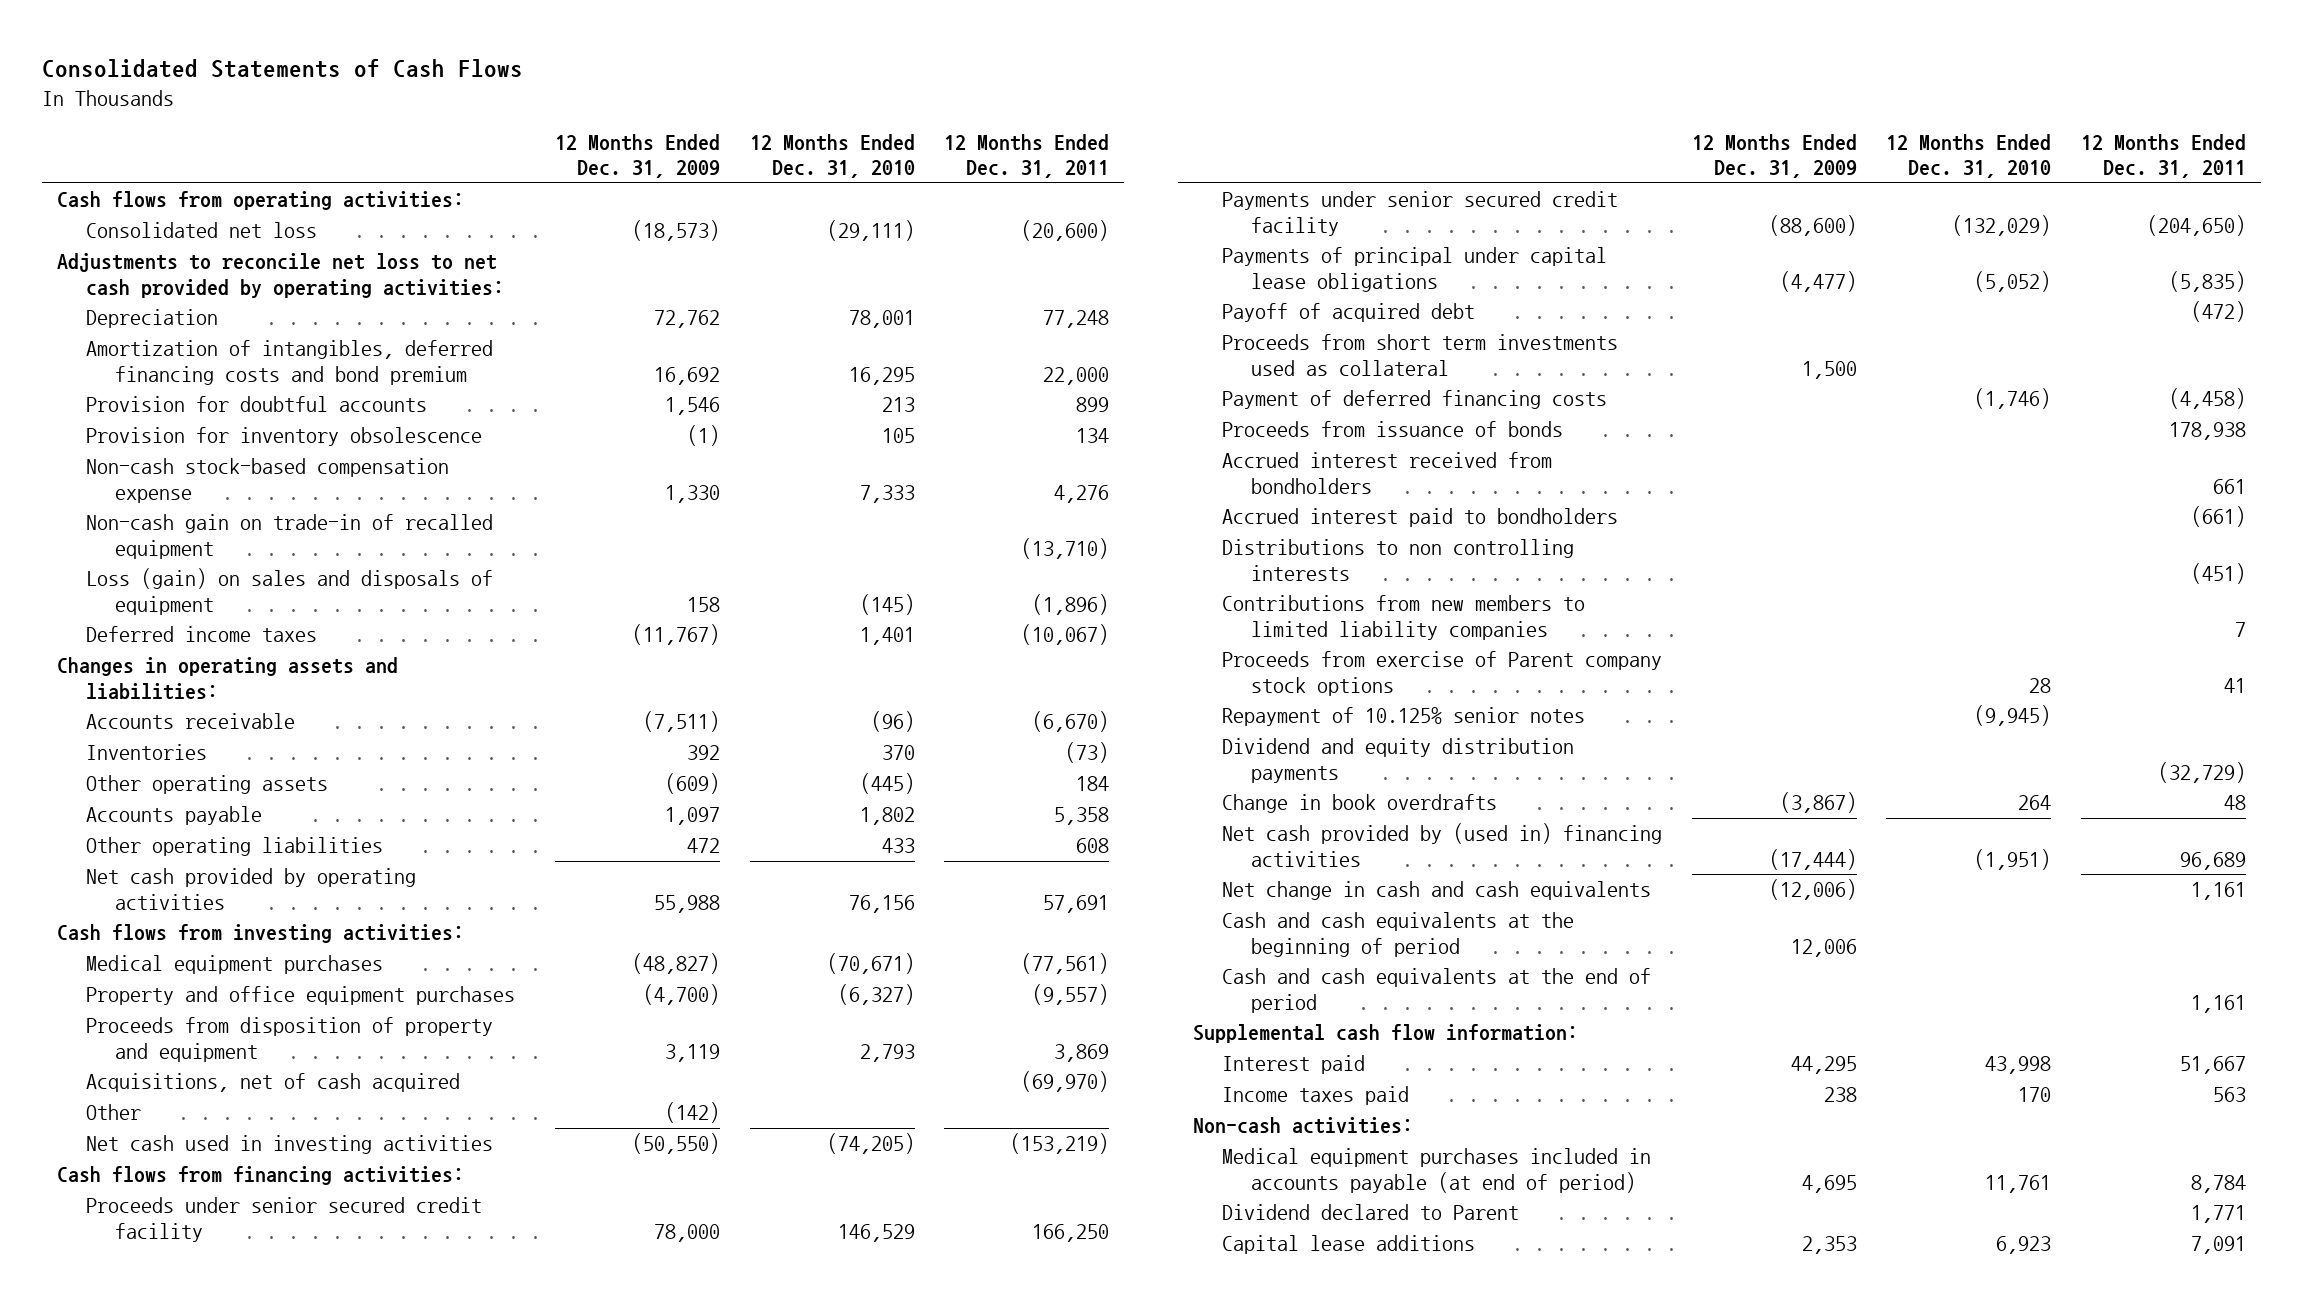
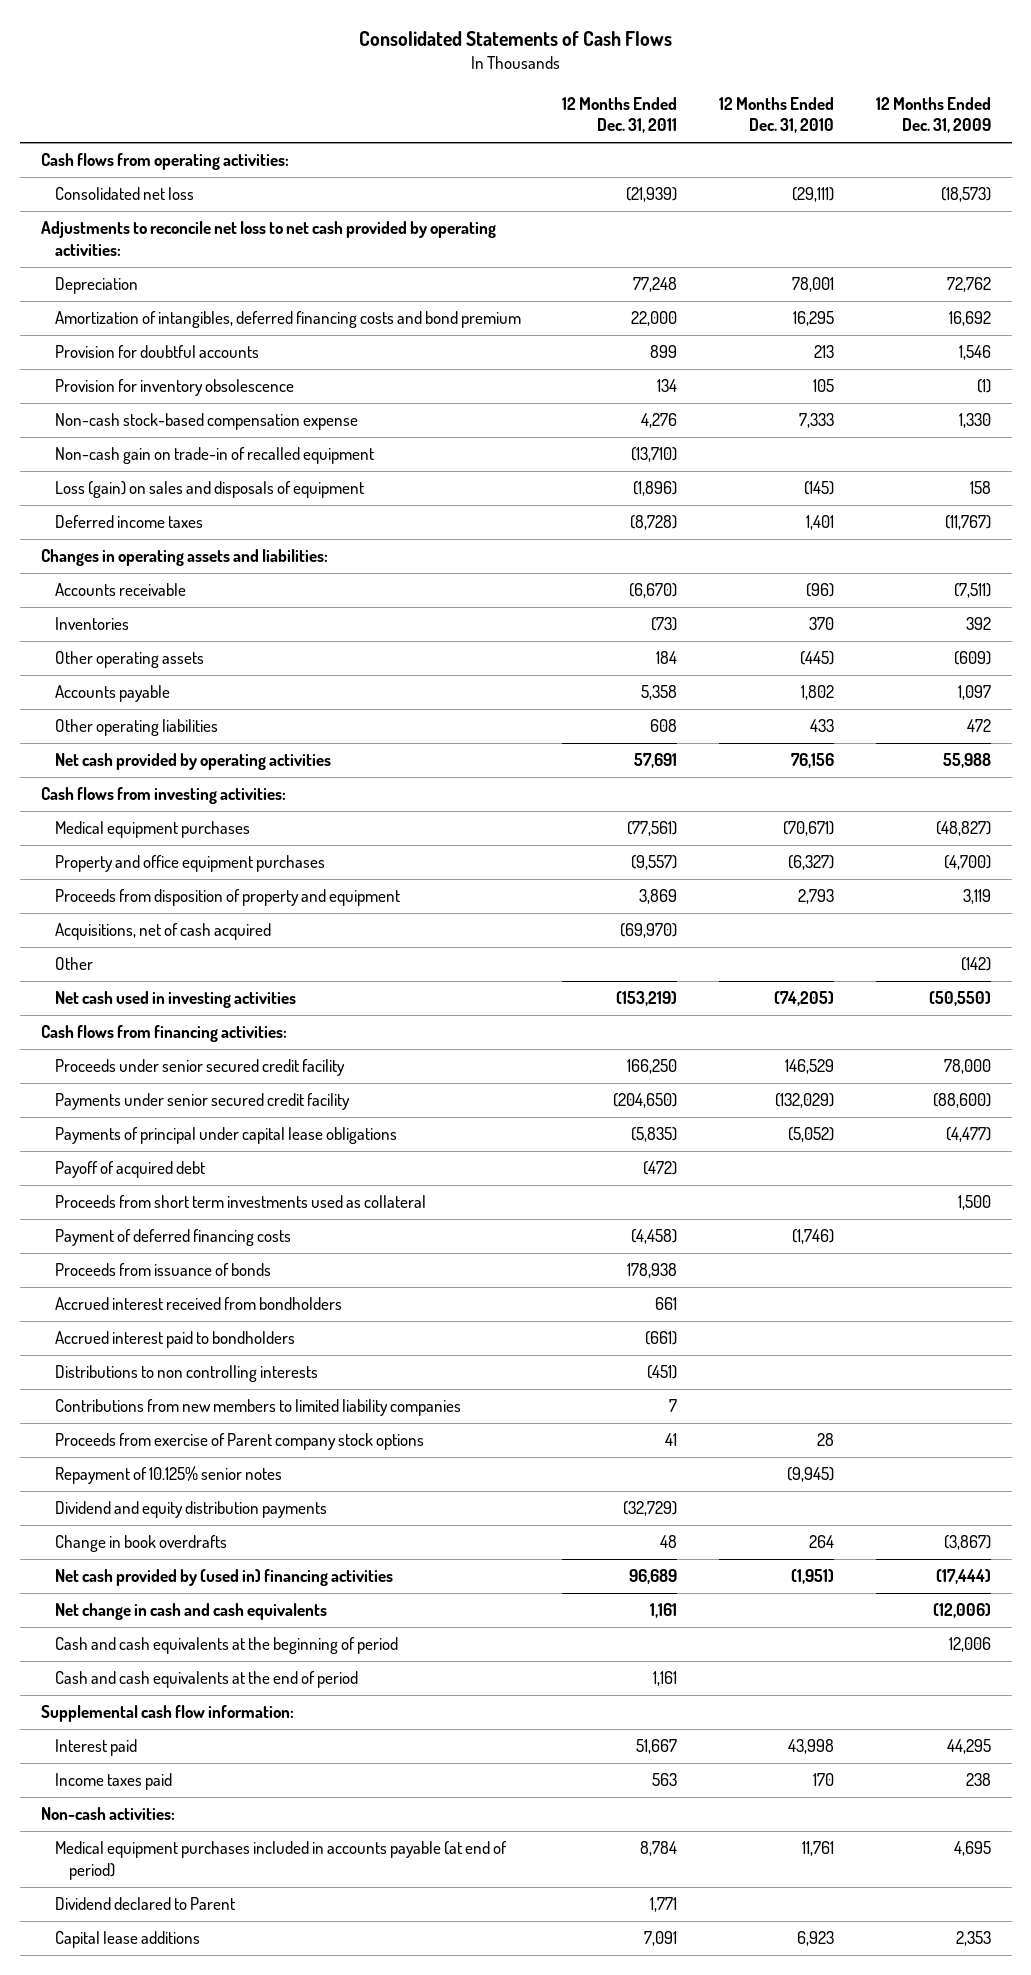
- | 12 Months Ended Dec. 31, 2009 | 12 Months Ended Dec. 31, 2010 | 12 Months Ended Dec. 31, 2011
+ | 12 Months Ended Dec. 31, 2011 | 12 Months Ended Dec. 31, 2010 | 12 Months Ended Dec. 31, 2009
- Consolidated net loss | (18,573) | (29,111) | (20,600)
+ Consolidated net loss | (21,939) | (29,111) | (18,573)
- Deferred income taxes | (11,767) | 1,401 | (10,067)
+ Deferred income taxes | (8,728) | 1,401 | (11,767)

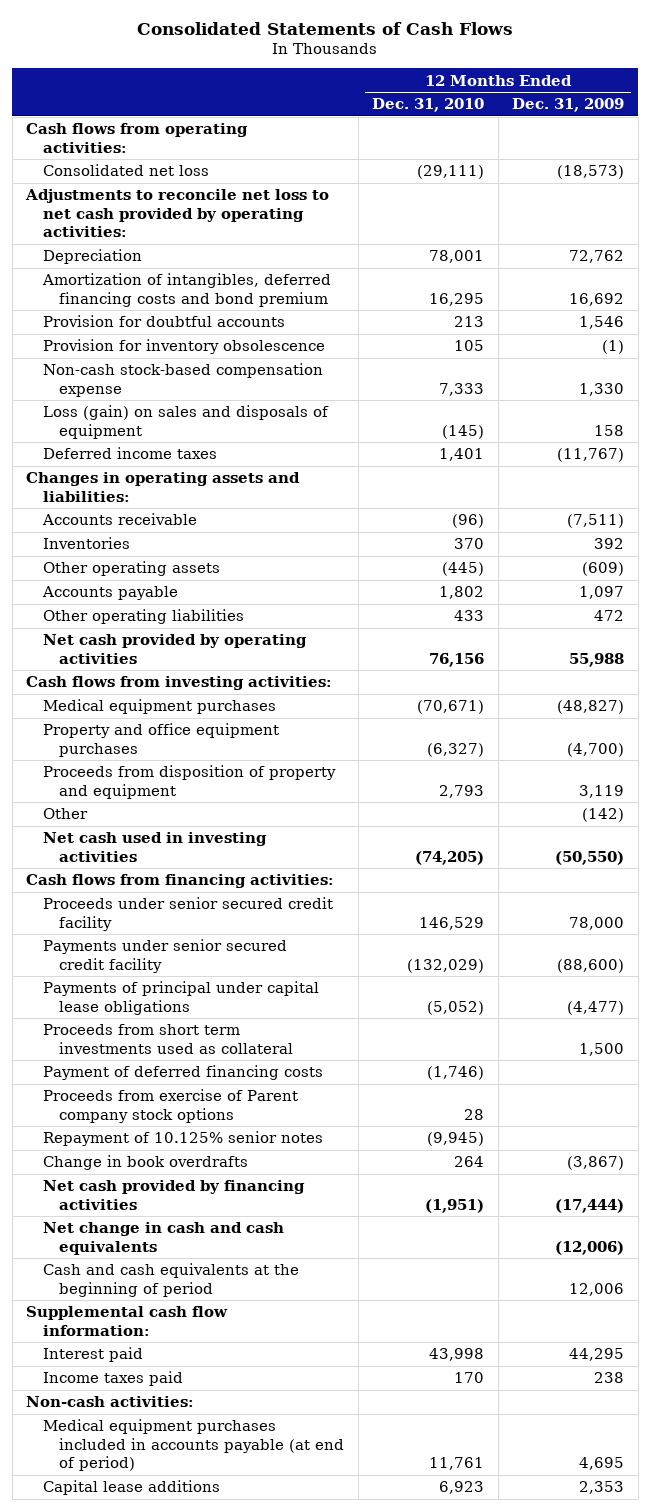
- | 12 Months Ended Dec. 31, 2011 | 12 Months Ended Dec. 31, 2010 | 12 Months Ended Dec. 31, 2009
+ | 12 Months Ended Dec. 31, 2010 | 12 Months Ended Dec. 31, 2009
- Non-cash gain on trade-in of recalled equipment | (13,710) | |
- Acquisitions, net of cash acquired | (69,970) | |
- Payoff of acquired debt | (472) | |
- Proceeds from issuance of bonds | 178,938 | |
- Accrued interest received from bondholders | 661 | |
- Accrued interest paid to bondholders | (661) | |
- Distributions to non controlling interests | (451) | |
- Contributions from new members to limited liability companies | 7 | |
- Dividend and equity distribution payments | (32,729) | |
- Net cash provided by (used in) financing activities | 96,689 | (1,951) | (17,444)
+ Net cash provided by financing activities | (1,951) | (17,444)
- Cash and cash equivalents at the end of period | 1,161 | |
- Dividend declared to Parent | 1,771 | |

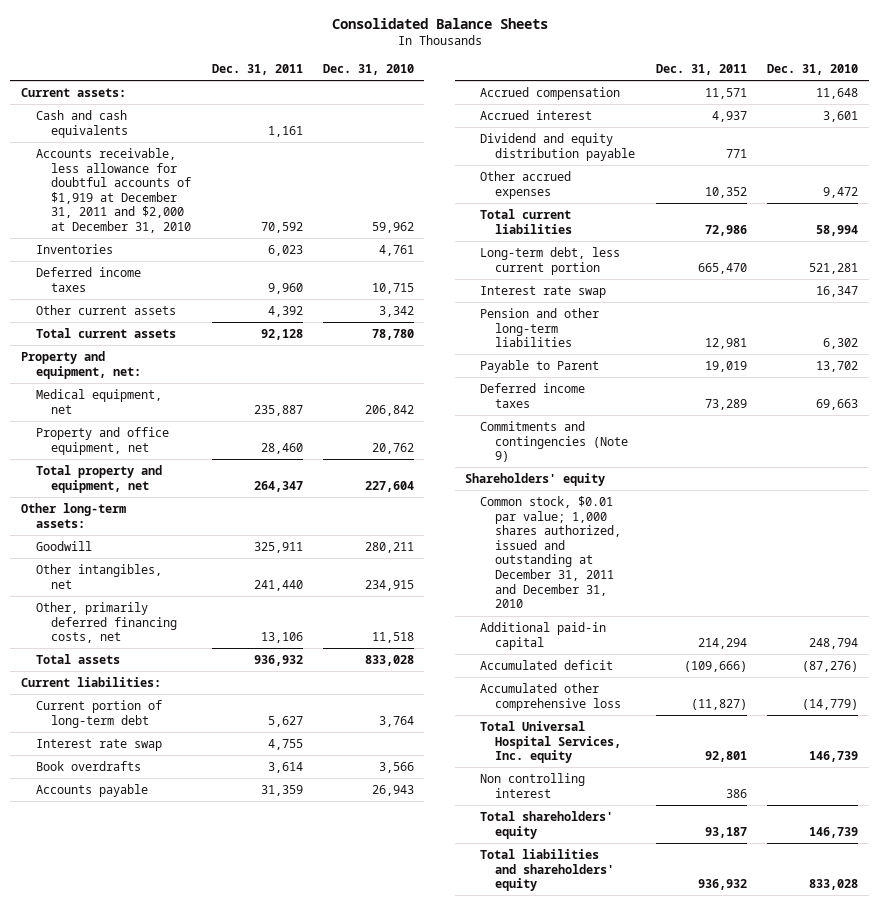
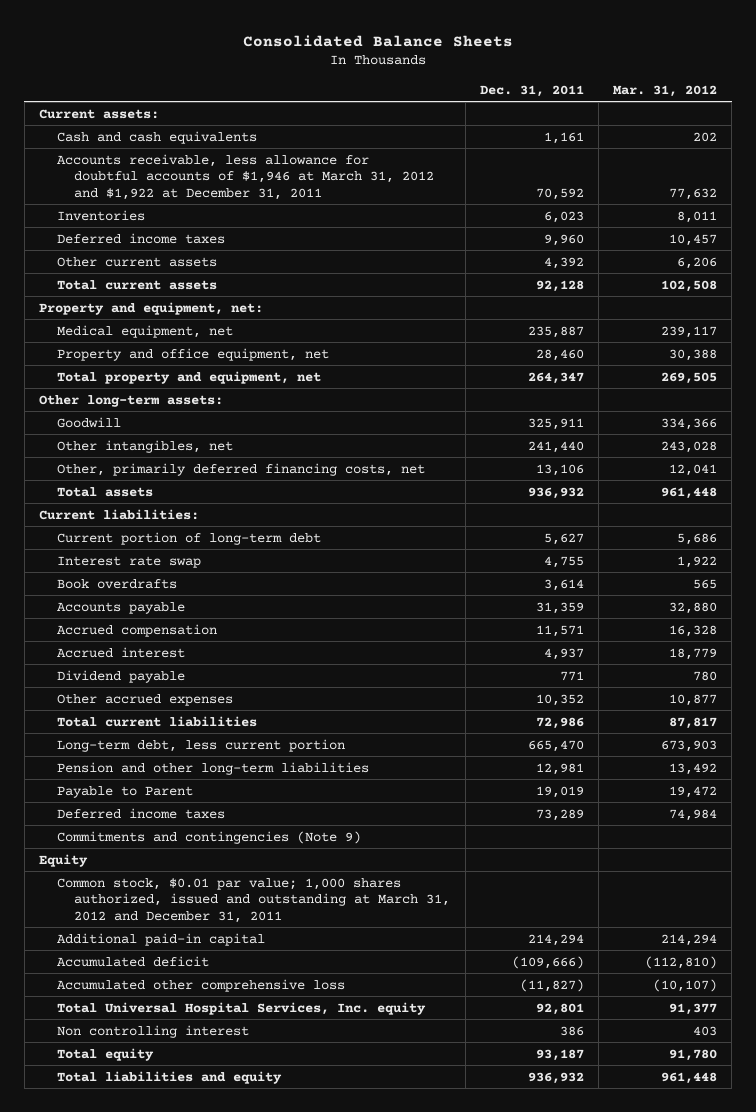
- | Dec. 31, 2011 | Dec. 31, 2010
+ | Dec. 31, 2011 | Mar. 31, 2012
- Accounts receivable, less allowance for doubtful accounts of $1,919 at December 31, 2011 and $2,000 at December 31, 2010 | 70,592 | 59,962
+ Accounts receivable, less allowance for doubtful accounts of $1,946 at March 31, 2012 and $1,922 at December 31, 2011 | 70,592 | 77,632
- Dividend and equity distribution payable | 771 |
+ Dividend payable | 771 | 780
- Interest rate swap | | 16,347
- Shareholders' equity
- Common stock, $0.01 par value; 1,000 shares authorized, issued and outstanding at December 31, 2011 and December 31, 2010
+ Equity
+ Common stock, $0.01 par value; 1,000 shares authorized, issued and outstanding at March 31, 2012 and December 31, 2011
- Total shareholders' equity | 93,187 | 146,739
- Total liabilities and shareholders' equity | 936,932 | 833,028
+ Total equity | 93,187 | 91,780
+ Total liabilities and equity | 936,932 | 961,448

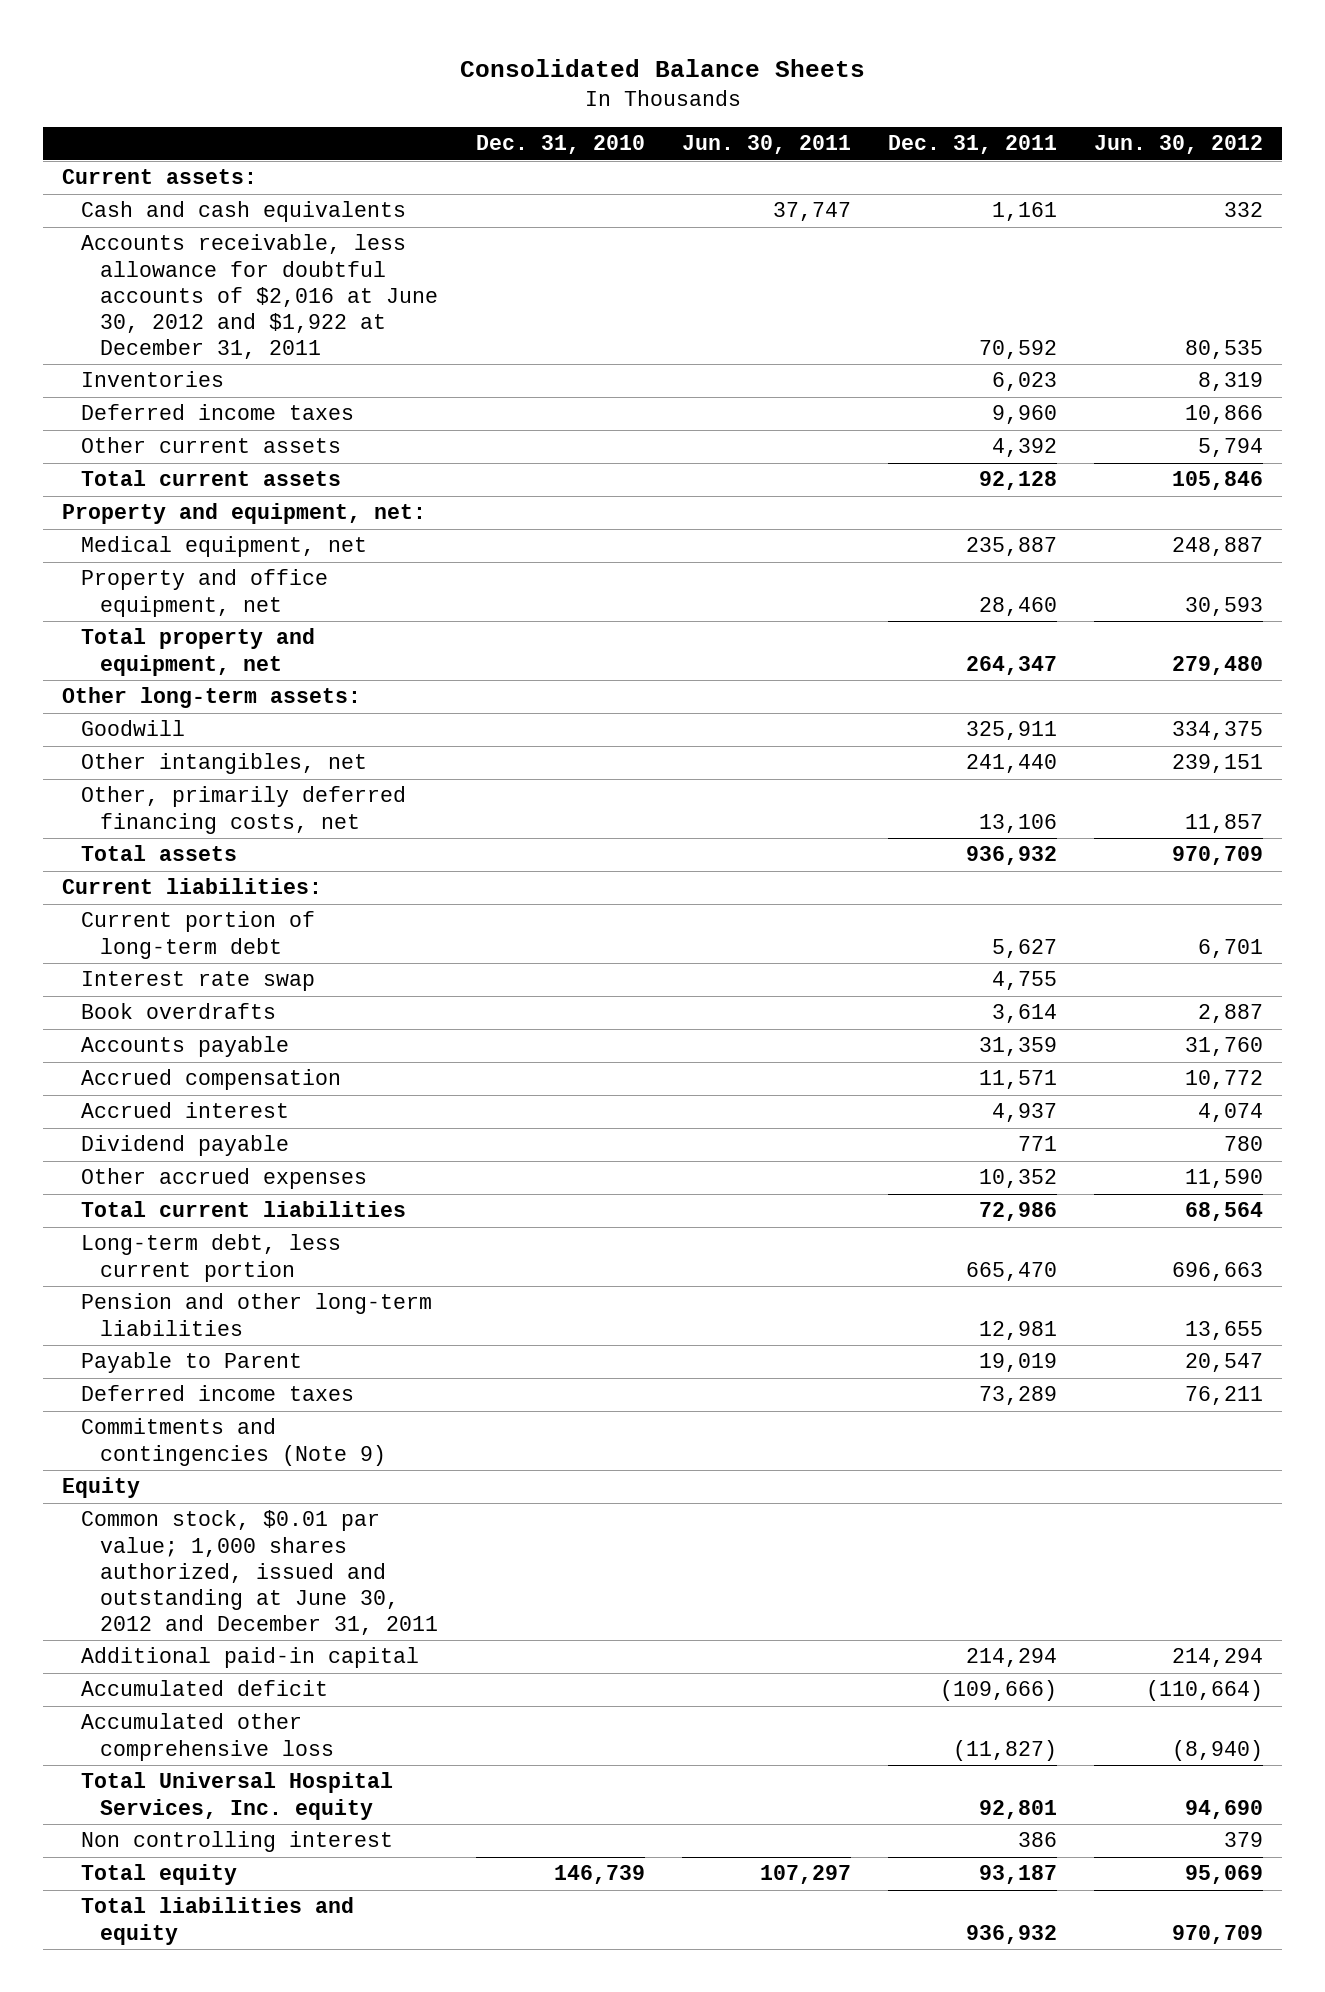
- | Dec. 31, 2011 | Mar. 31, 2012
+ | Dec. 31, 2010 | Jun. 30, 2011 | Dec. 31, 2011 | Jun. 30, 2012
- Accounts receivable, less allowance for doubtful accounts of $1,946 at March 31, 2012 and $1,922 at December 31, 2011 | 70,592 | 77,632
+ Accounts receivable, less allowance for doubtful accounts of $2,016 at June 30, 2012 and $1,922 at December 31, 2011 | | | 70,592 | 80,535
- Common stock, $0.01 par value; 1,000 shares authorized, issued and outstanding at March 31, 2012 and December 31, 2011
+ Common stock, $0.01 par value; 1,000 shares authorized, issued and outstanding at June 30, 2012 and December 31, 2011

